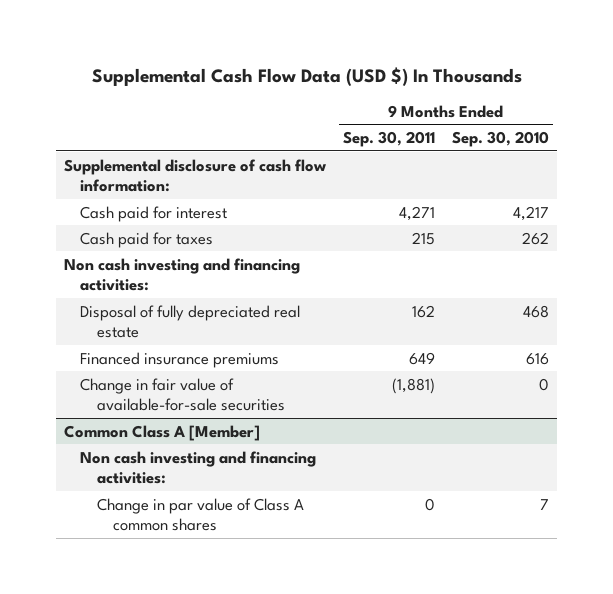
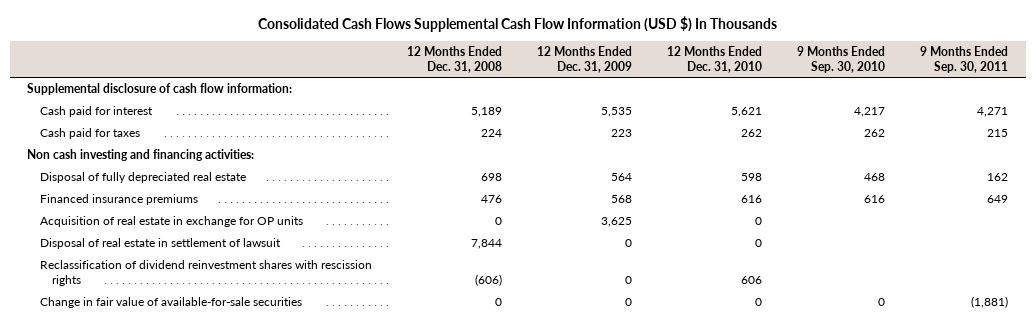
- Supplemental Cash Flow Data (USD $) In Thousands
+ Consolidated Cash Flows Supplemental Cash Flow Information (USD $) In Thousands
- | 9 Months Ended Sep. 30, 2011 | 9 Months Ended Sep. 30, 2010
+ | 12 Months Ended Dec. 31, 2008 | 12 Months Ended Dec. 31, 2009 | 12 Months Ended Dec. 31, 2010 | 9 Months Ended Sep. 30, 2010 | 9 Months Ended Sep. 30, 2011
+ Acquisition of real estate in exchange for OP units | 0 | 3,625 | 0 | |
+ Disposal of real estate in settlement of lawsuit | 7,844 | 0 | 0 | |
+ Reclassification of dividend reinvestment shares with rescission rights | (606) | 0 | 606 | |
- Common Class A [Member]
- Non cash investing and financing activities:
- Change in par value of Class A common shares | 0 | 7

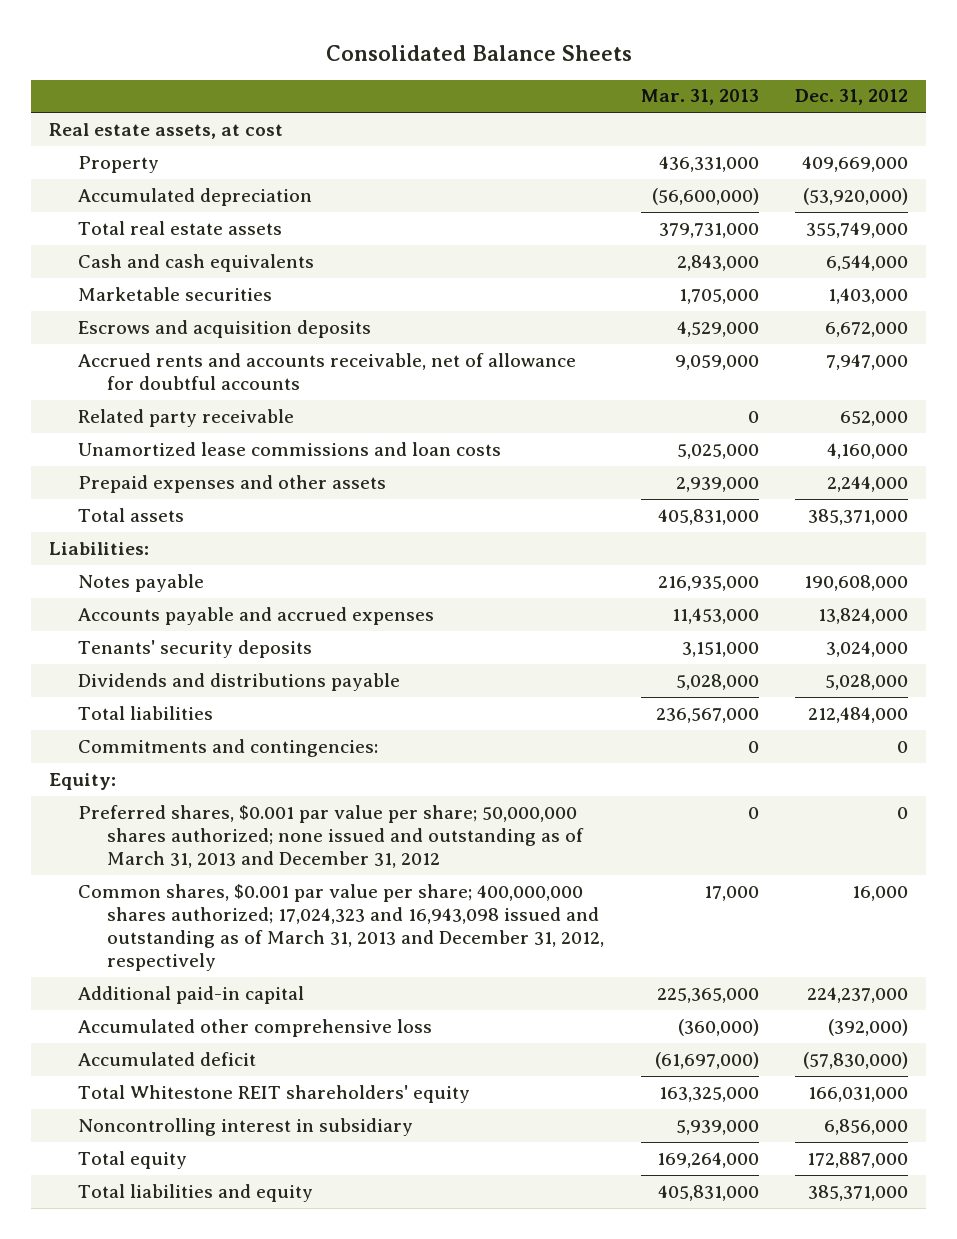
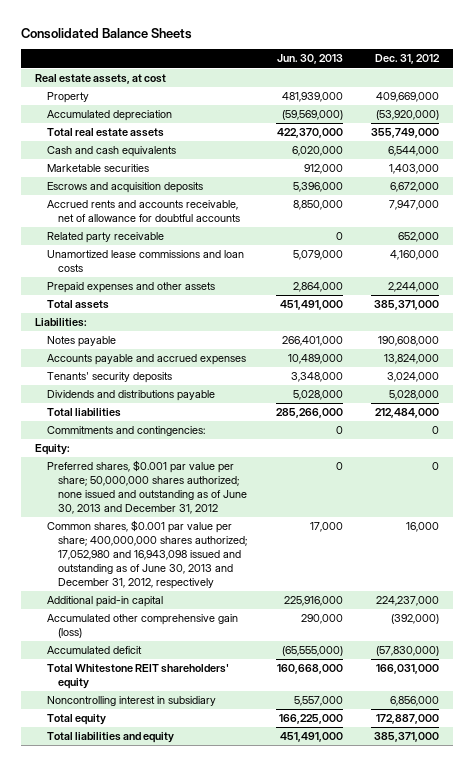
- | Mar. 31, 2013 | Dec. 31, 2012
+ | Jun. 30, 2013 | Dec. 31, 2012
- Preferred shares, $0.001 par value per share; 50,000,000 shares authorized; none issued and outstanding as of March 31, 2013 and December 31, 2012 | 0 | 0
- Common shares, $0.001 par value per share; 400,000,000 shares authorized; 17,024,323 and 16,943,098 issued and outstanding as of March 31, 2013 and December 31, 2012, respectively | 17,000 | 16,000
+ Preferred shares, $0.001 par value per share; 50,000,000 shares authorized; none issued and outstanding as of June 30, 2013 and December 31, 2012 | 0 | 0
+ Common shares, $0.001 par value per share; 400,000,000 shares authorized; 17,052,980 and 16,943,098 issued and outstanding as of June 30, 2013 and December 31, 2012, respectively | 17,000 | 16,000
- Accumulated other comprehensive loss | (360,000) | (392,000)
+ Accumulated other comprehensive gain (loss) | 290,000 | (392,000)

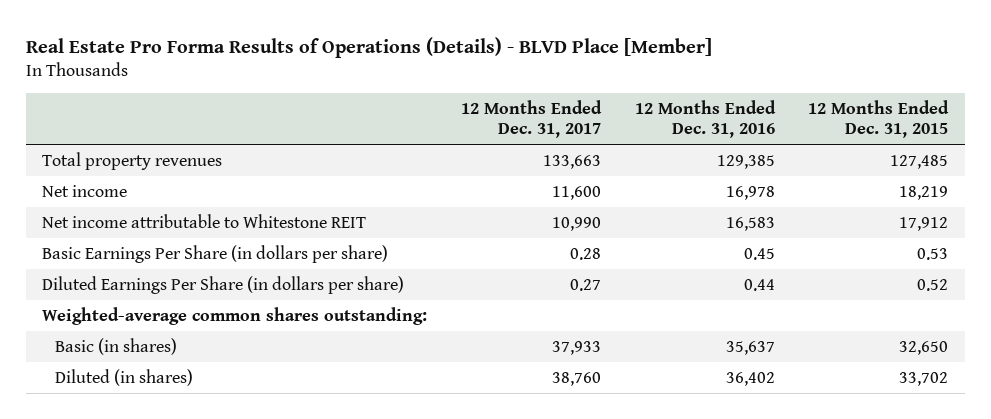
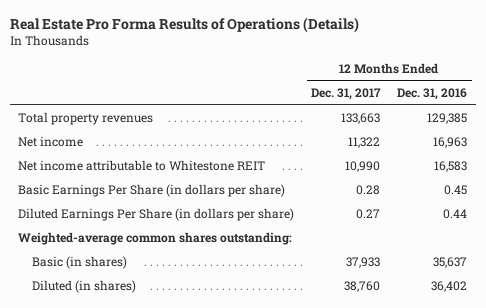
- Real Estate Pro Forma Results of Operations (Details) - BLVD Place [Member]
+ Real Estate Pro Forma Results of Operations (Details)
- | 12 Months Ended Dec. 31, 2017 | 12 Months Ended Dec. 31, 2016 | 12 Months Ended Dec. 31, 2015
+ | 12 Months Ended Dec. 31, 2017 | 12 Months Ended Dec. 31, 2016
- Net income | 11,600 | 16,978 | 18,219
+ Net income | 11,322 | 16,963

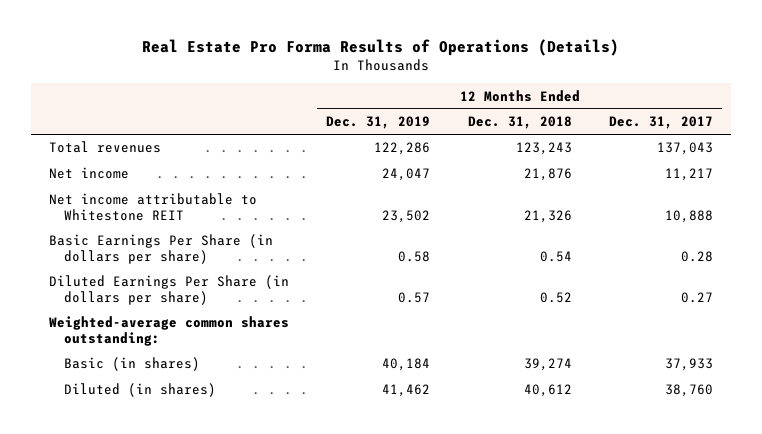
- | 12 Months Ended Dec. 31, 2017 | 12 Months Ended Dec. 31, 2016
+ | 12 Months Ended Dec. 31, 2019 | 12 Months Ended Dec. 31, 2018 | 12 Months Ended Dec. 31, 2017
- Total property revenues | 133,663 | 129,385
- Net income | 11,322 | 16,963
- Net income attributable to Whitestone REIT | 10,990 | 16,583
+ Total revenues | 122,286 | 123,243 | 137,043
+ Net income | 24,047 | 21,876 | 11,217
+ Net income attributable to Whitestone REIT | 23,502 | 21,326 | 10,888

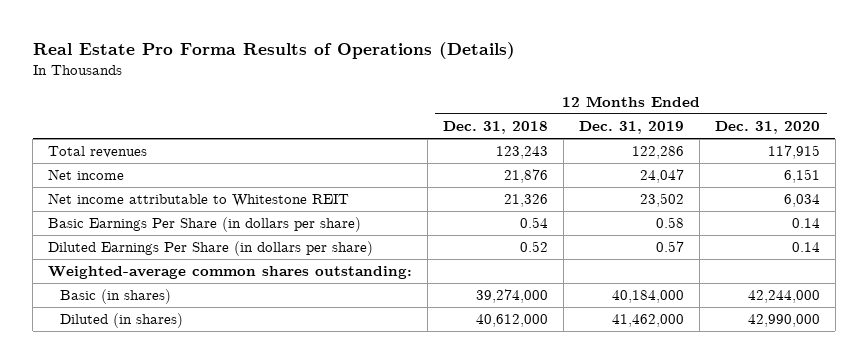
- | 12 Months Ended Dec. 31, 2019 | 12 Months Ended Dec. 31, 2018 | 12 Months Ended Dec. 31, 2017
+ | 12 Months Ended Dec. 31, 2018 | 12 Months Ended Dec. 31, 2019 | 12 Months Ended Dec. 31, 2020
- Basic (in shares) | 40,184 | 39,274 | 37,933
- Diluted (in shares) | 41,462 | 40,612 | 38,760
+ Basic (in shares) | 39,274,000 | 40,184,000 | 42,244,000
+ Diluted (in shares) | 40,612,000 | 41,462,000 | 42,990,000

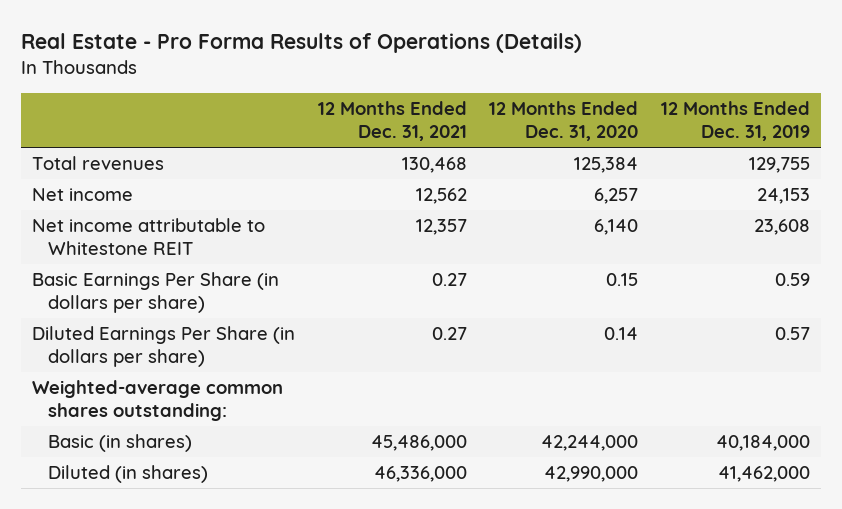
- Real Estate Pro Forma Results of Operations (Details)
+ Real Estate - Pro Forma Results of Operations (Details)
- | 12 Months Ended Dec. 31, 2018 | 12 Months Ended Dec. 31, 2019 | 12 Months Ended Dec. 31, 2020
+ | 12 Months Ended Dec. 31, 2021 | 12 Months Ended Dec. 31, 2020 | 12 Months Ended Dec. 31, 2019
- Total revenues | 123,243 | 122,286 | 117,915
- Net income | 21,876 | 24,047 | 6,151
- Net income attributable to Whitestone REIT | 21,326 | 23,502 | 6,034
- Basic Earnings Per Share (in dollars per share) | 0.54 | 0.58 | 0.14
+ Total revenues | 130,468 | 125,384 | 129,755
+ Net income | 12,562 | 6,257 | 24,153
+ Net income attributable to Whitestone REIT | 12,357 | 6,140 | 23,608
+ Basic Earnings Per Share (in dollars per share) | 0.27 | 0.15 | 0.59

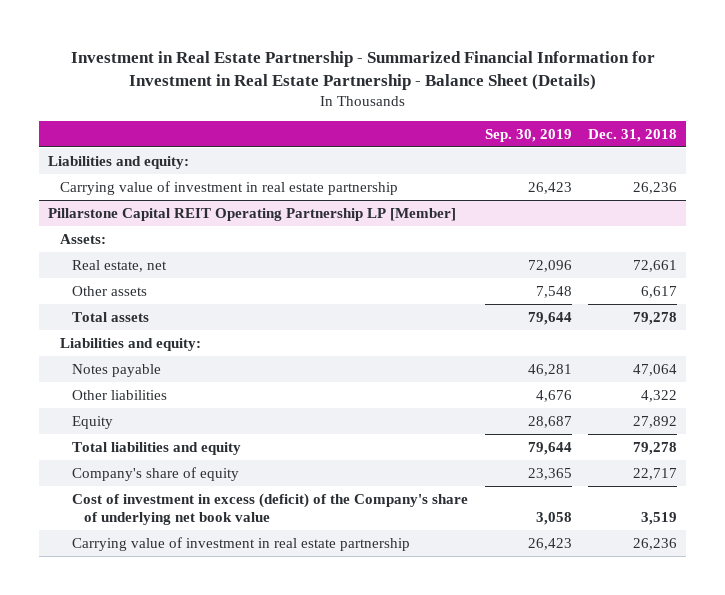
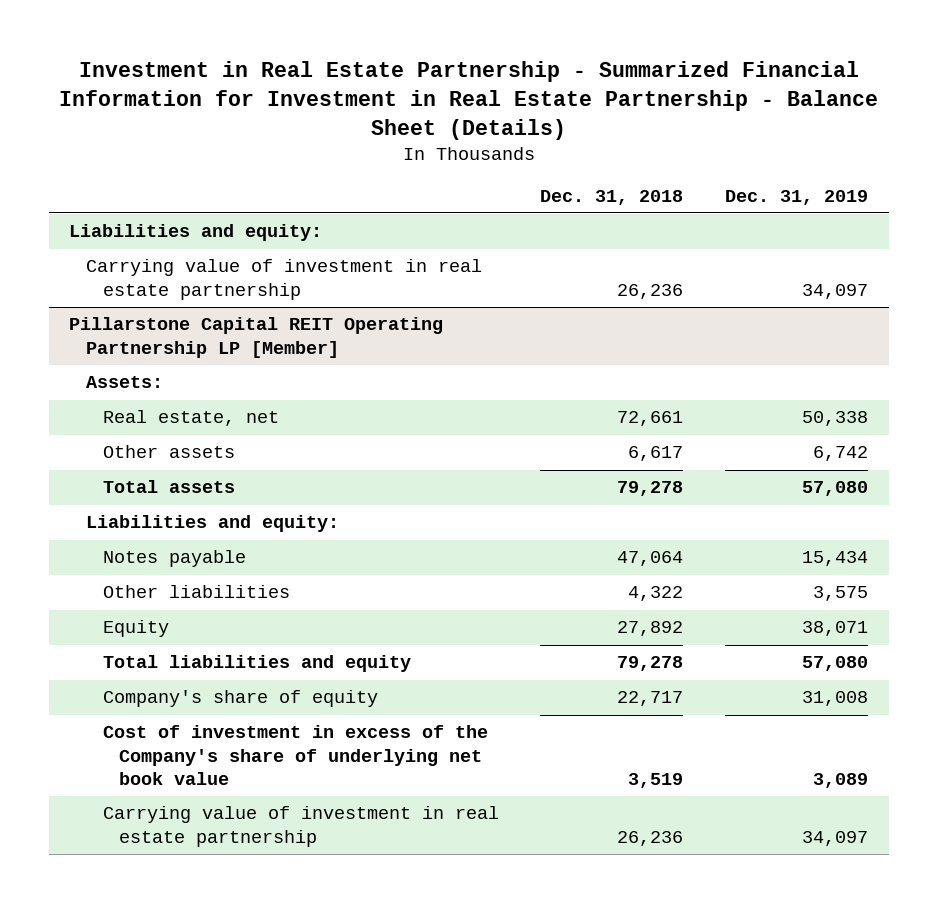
- | Sep. 30, 2019 | Dec. 31, 2018
+ | Dec. 31, 2018 | Dec. 31, 2019
@ Pillarstone Capital REIT Operating Partnership LP [Member]
- Cost of investment in excess (deficit) of the Company's share of underlying net book value | 3,058 | 3,519
+ Cost of investment in excess of the Company's share of underlying net book value | 3,519 | 3,089

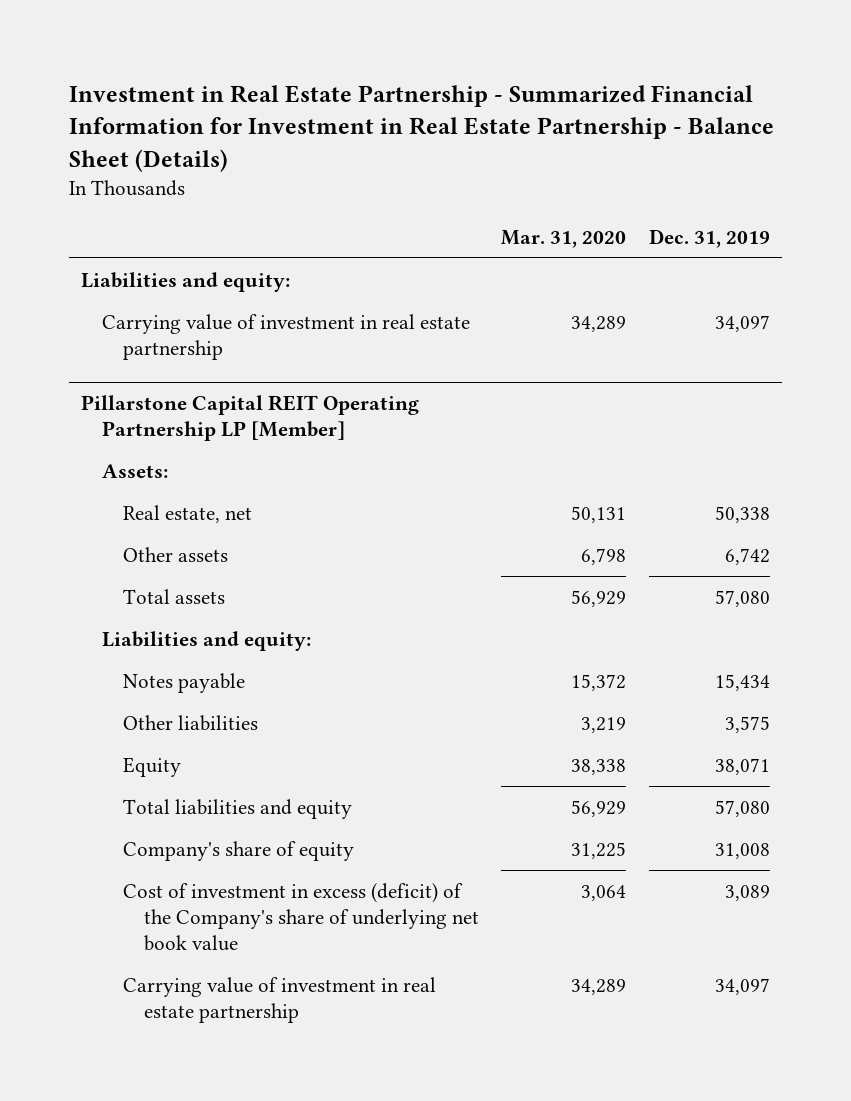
- | Dec. 31, 2018 | Dec. 31, 2019
+ | Mar. 31, 2020 | Dec. 31, 2019
@ Pillarstone Capital REIT Operating Partnership LP [Member]
- Cost of investment in excess of the Company's share of underlying net book value | 3,519 | 3,089
+ Cost of investment in excess (deficit) of the Company's share of underlying net book value | 3,064 | 3,089

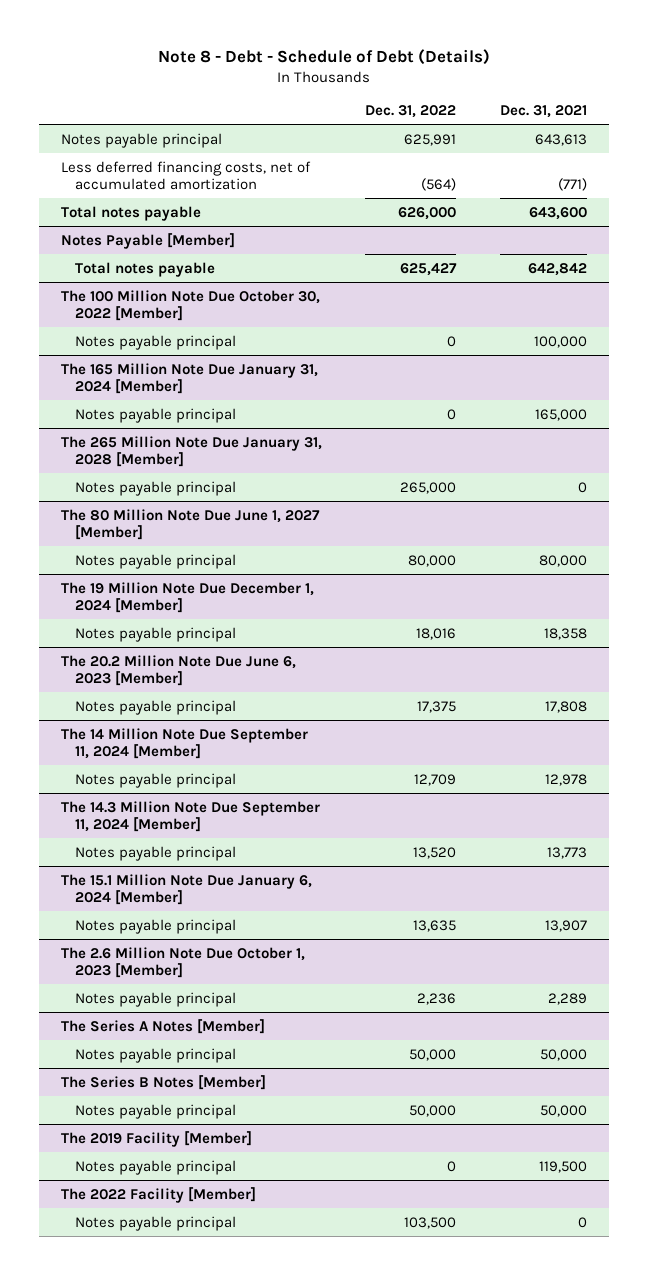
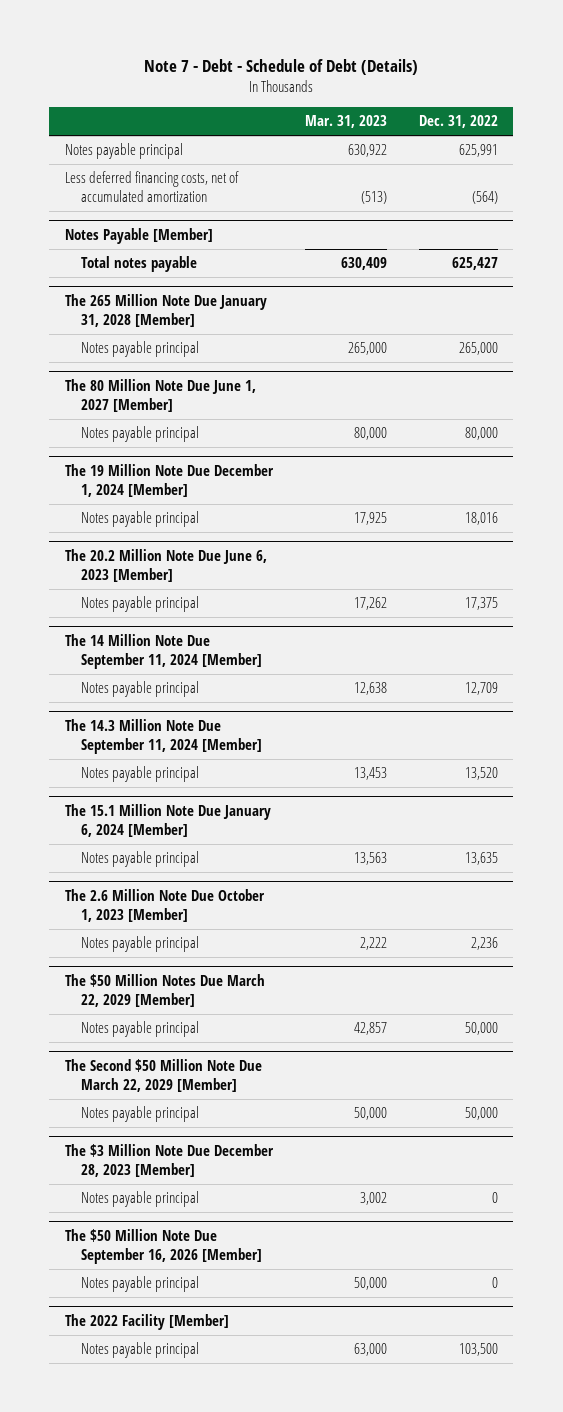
- Note 8 - Debt - Schedule of Debt (Details)
+ Note 7 - Debt - Schedule of Debt (Details)
- | Dec. 31, 2022 | Dec. 31, 2021
+ | Mar. 31, 2023 | Dec. 31, 2022
- Total notes payable | 626,000 | 643,600
- The 100 Million Note Due October 30, 2022 [Member]
- Notes payable principal | 0 | 100,000
- The 165 Million Note Due January 31, 2024 [Member]
- Notes payable principal | 0 | 165,000
- The Series A Notes [Member]
+ The $50 Million Notes Due March 22, 2029 [Member]
- The Series B Notes [Member]
+ The Second $50 Million Note Due March 22, 2029 [Member]
- The 2019 Facility [Member]
+ The $3 Million Note Due December 28, 2023 [Member]
+ The $50 Million Note Due September 16, 2026 [Member]
+ Notes payable principal | 50,000 | 0

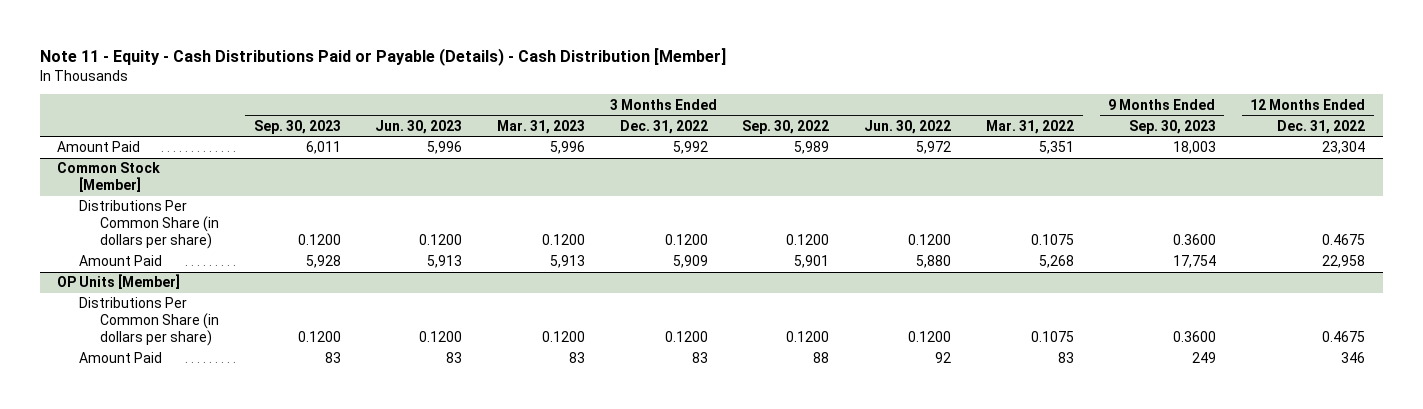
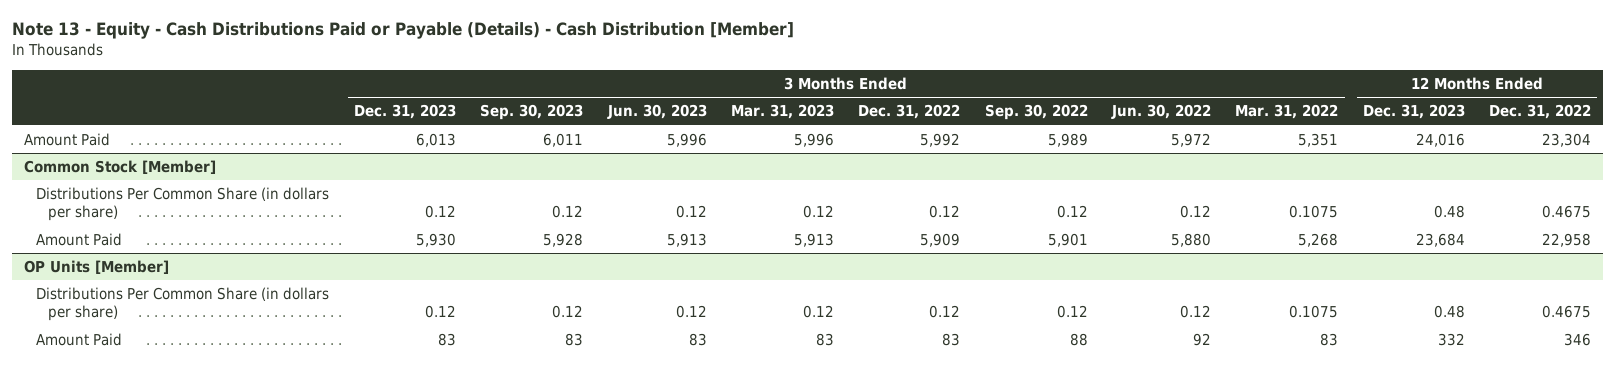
- Note 11 - Equity - Cash Distributions Paid or Payable (Details) - Cash Distribution [Member]
+ Note 13 - Equity - Cash Distributions Paid or Payable (Details) - Cash Distribution [Member]
- | 3 Months Ended Sep. 30, 2023 | 3 Months Ended Jun. 30, 2023 | 3 Months Ended Mar. 31, 2023 | 3 Months Ended Dec. 31, 2022 | 3 Months Ended Sep. 30, 2022 | 3 Months Ended Jun. 30, 2022 | 3 Months Ended Mar. 31, 2022 | 9 Months Ended Sep. 30, 2023 | 12 Months Ended Dec. 31, 2022
+ | 3 Months Ended Dec. 31, 2023 | 3 Months Ended Sep. 30, 2023 | 3 Months Ended Jun. 30, 2023 | 3 Months Ended Mar. 31, 2023 | 3 Months Ended Dec. 31, 2022 | 3 Months Ended Sep. 30, 2022 | 3 Months Ended Jun. 30, 2022 | 3 Months Ended Mar. 31, 2022 | 12 Months Ended Dec. 31, 2023 | 12 Months Ended Dec. 31, 2022
@ Common Stock [Member]
- Distributions Per Common Share (in dollars per share) | 0.1200 | 0.1200 | 0.1200 | 0.1200 | 0.1200 | 0.1200 | 0.1075 | 0.3600 | 0.4675
+ Distributions Per Common Share (in dollars per share) | 0.12 | 0.12 | 0.12 | 0.12 | 0.12 | 0.12 | 0.12 | 0.1075 | 0.48 | 0.4675
@ OP Units [Member]
- Distributions Per Common Share (in dollars per share) | 0.1200 | 0.1200 | 0.1200 | 0.1200 | 0.1200 | 0.1200 | 0.1075 | 0.3600 | 0.4675
+ Distributions Per Common Share (in dollars per share) | 0.12 | 0.12 | 0.12 | 0.12 | 0.12 | 0.12 | 0.12 | 0.1075 | 0.48 | 0.4675

